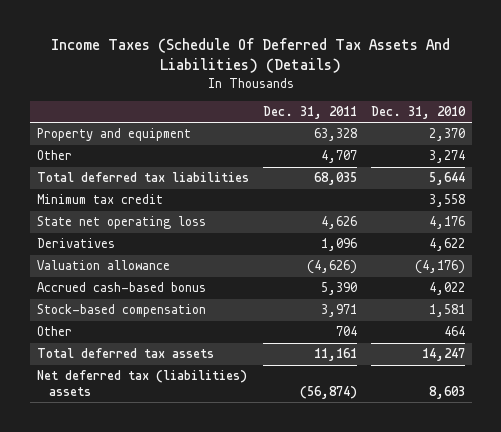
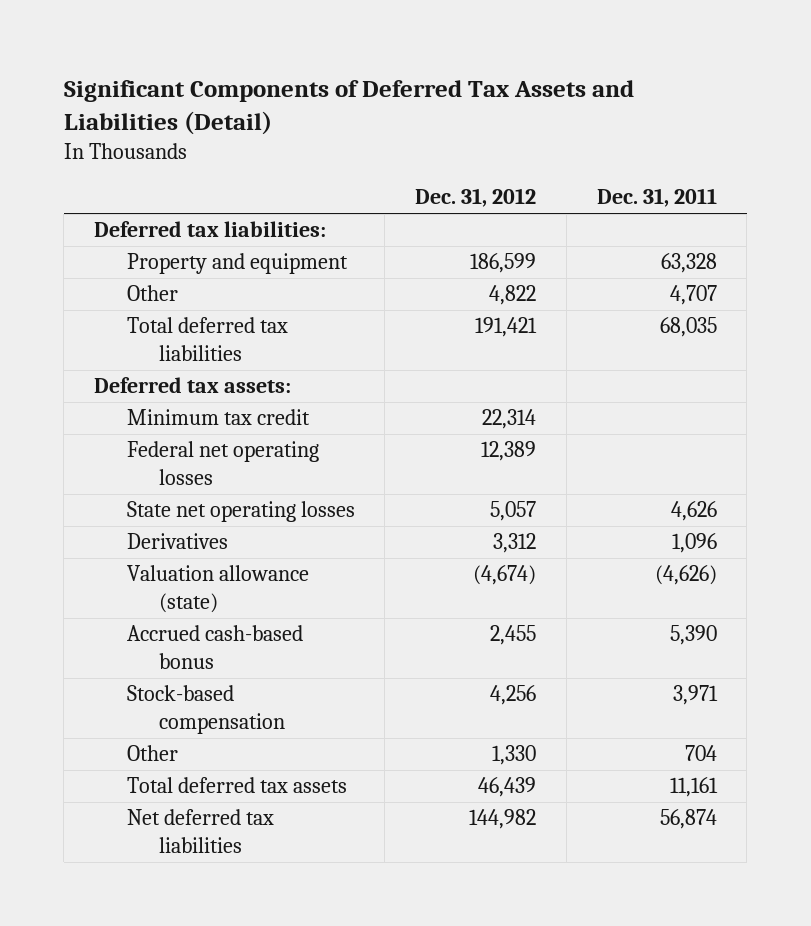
- Income Taxes (Schedule Of Deferred Tax Assets And Liabilities) (Details)
+ Significant Components of Deferred Tax Assets and Liabilities (Detail)
- | Dec. 31, 2011 | Dec. 31, 2010
+ | Dec. 31, 2012 | Dec. 31, 2011
+ Deferred tax liabilities:
+ Deferred tax assets:
- State net operating loss | 4,626 | 4,176
+ Federal net operating losses | 12,389 |
+ State net operating losses | 5,057 | 4,626
- Valuation allowance | (4,626) | (4,176)
+ Valuation allowance (state) | (4,674) | (4,626)
- Net deferred tax (liabilities) assets | (56,874) | 8,603
+ Net deferred tax liabilities | 144,982 | 56,874

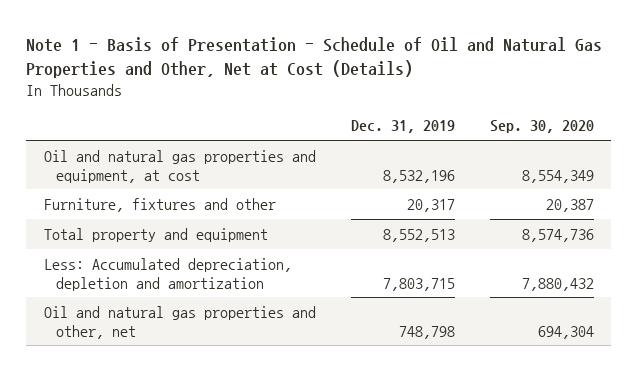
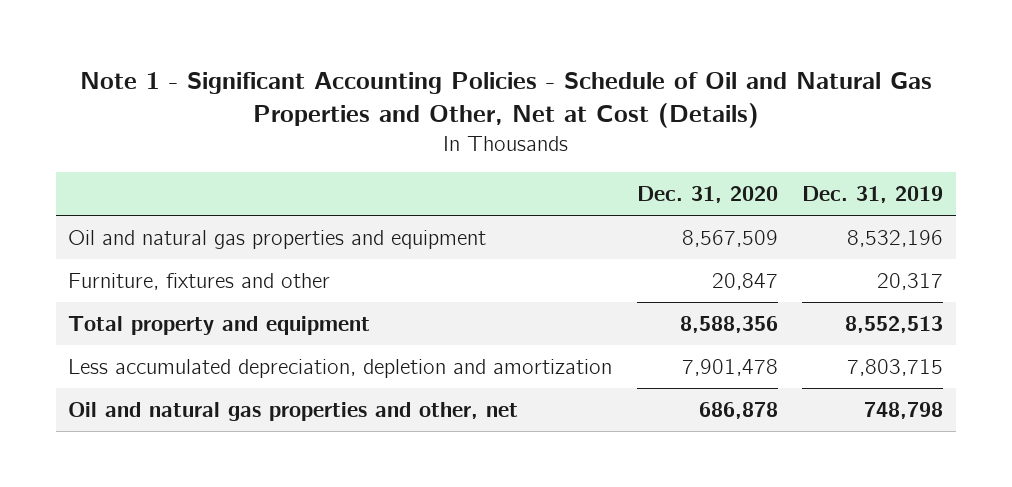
- Note 1 - Basis of Presentation - Schedule of Oil and Natural Gas Properties and Other, Net at Cost (Details)
+ Note 1 - Significant Accounting Policies - Schedule of Oil and Natural Gas Properties and Other, Net at Cost (Details)
- | Dec. 31, 2019 | Sep. 30, 2020
+ | Dec. 31, 2020 | Dec. 31, 2019
- Oil and natural gas properties and equipment, at cost | 8,532,196 | 8,554,349
+ Oil and natural gas properties and equipment | 8,567,509 | 8,532,196
- Less: Accumulated depreciation, depletion and amortization | 7,803,715 | 7,880,432
+ Less accumulated depreciation, depletion and amortization | 7,901,478 | 7,803,715

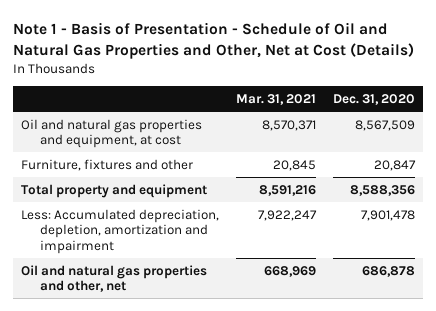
- Note 1 - Significant Accounting Policies - Schedule of Oil and Natural Gas Properties and Other, Net at Cost (Details)
+ Note 1 - Basis of Presentation - Schedule of Oil and Natural Gas Properties and Other, Net at Cost (Details)
- | Dec. 31, 2020 | Dec. 31, 2019
+ | Mar. 31, 2021 | Dec. 31, 2020
- Oil and natural gas properties and equipment | 8,567,509 | 8,532,196
+ Oil and natural gas properties and equipment, at cost | 8,570,371 | 8,567,509
- Less accumulated depreciation, depletion and amortization | 7,901,478 | 7,803,715
+ Less: Accumulated depreciation, depletion, amortization and impairment | 7,922,247 | 7,901,478

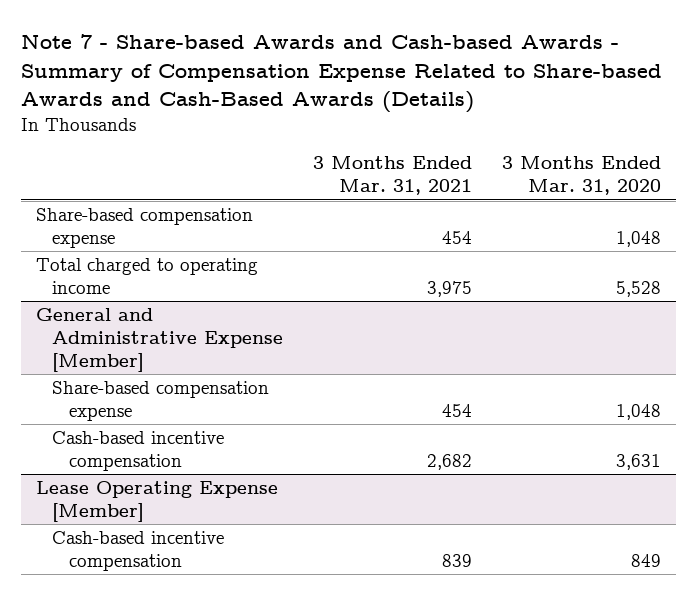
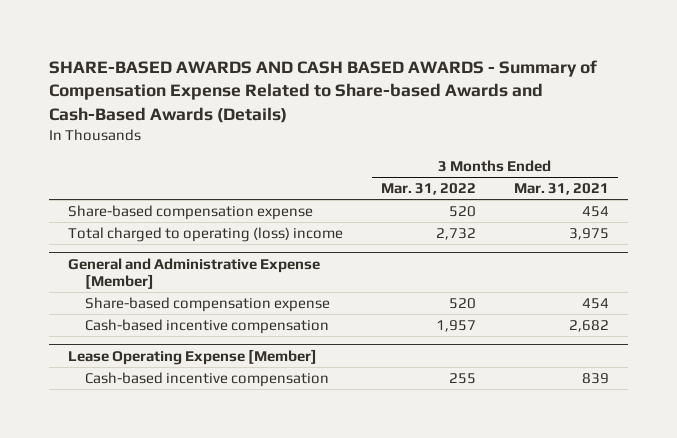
- Note 7 - Share-based Awards and Cash-based Awards - Summary of Compensation Expense Related to Share-based Awards and Cash-Based Awards (Details)
+ SHARE-BASED AWARDS AND CASH BASED AWARDS - Summary of Compensation Expense Related to Share-based Awards and Cash-Based Awards (Details)
- | 3 Months Ended Mar. 31, 2021 | 3 Months Ended Mar. 31, 2020
+ | 3 Months Ended Mar. 31, 2022 | 3 Months Ended Mar. 31, 2021
- Total charged to operating income | 3,975 | 5,528
+ Total charged to operating (loss) income | 2,732 | 3,975

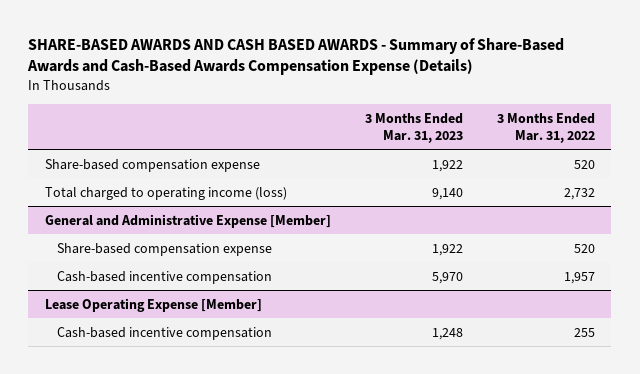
- SHARE-BASED AWARDS AND CASH BASED AWARDS - Summary of Compensation Expense Related to Share-based Awards and Cash-Based Awards (Details)
+ SHARE-BASED AWARDS AND CASH BASED AWARDS - Summary of Share-Based Awards and Cash-Based Awards Compensation Expense (Details)
- | 3 Months Ended Mar. 31, 2022 | 3 Months Ended Mar. 31, 2021
+ | 3 Months Ended Mar. 31, 2023 | 3 Months Ended Mar. 31, 2022
- Total charged to operating (loss) income | 2,732 | 3,975
+ Total charged to operating income (loss) | 9,140 | 2,732

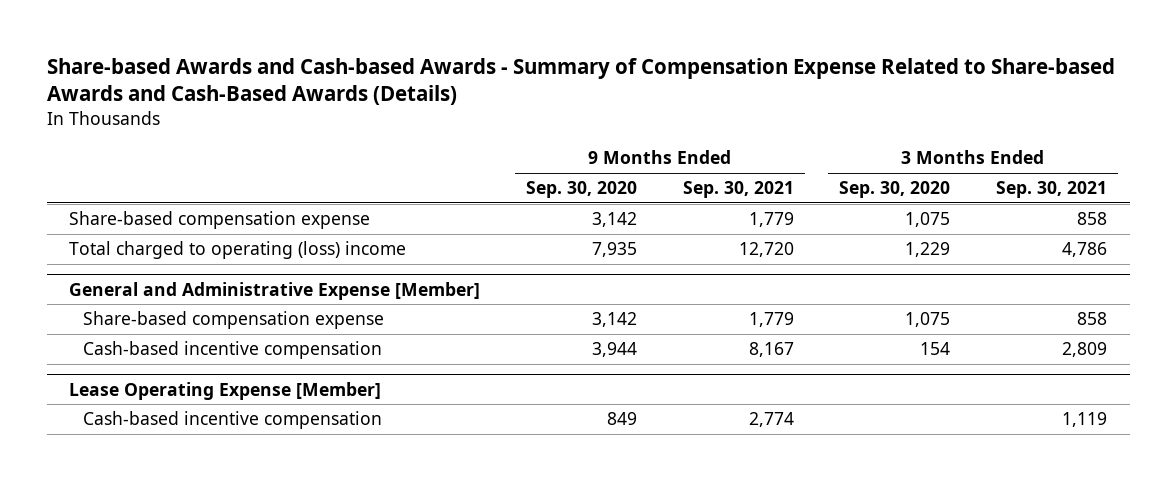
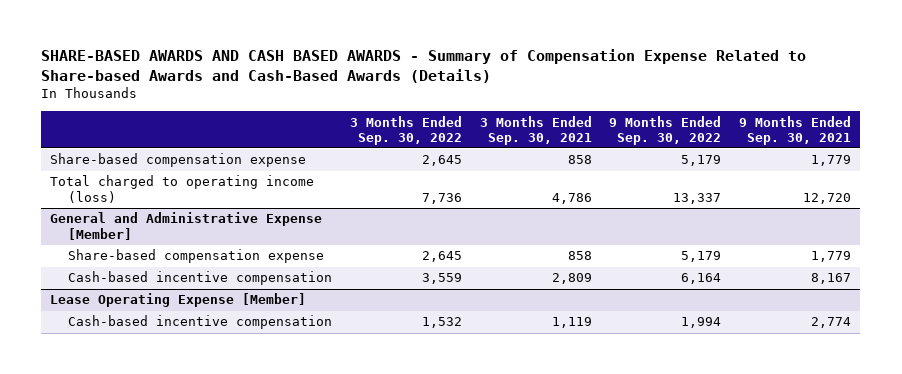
- Share-based Awards and Cash-based Awards - Summary of Compensation Expense Related to Share-based Awards and Cash-Based Awards (Details)
+ SHARE-BASED AWARDS AND CASH BASED AWARDS - Summary of Compensation Expense Related to Share-based Awards and Cash-Based Awards (Details)
- | 9 Months Ended Sep. 30, 2020 | 9 Months Ended Sep. 30, 2021 | 3 Months Ended Sep. 30, 2020 | 3 Months Ended Sep. 30, 2021
+ | 3 Months Ended Sep. 30, 2022 | 3 Months Ended Sep. 30, 2021 | 9 Months Ended Sep. 30, 2022 | 9 Months Ended Sep. 30, 2021
- Total charged to operating (loss) income | 7,935 | 12,720 | 1,229 | 4,786
+ Total charged to operating income (loss) | 7,736 | 4,786 | 13,337 | 12,720

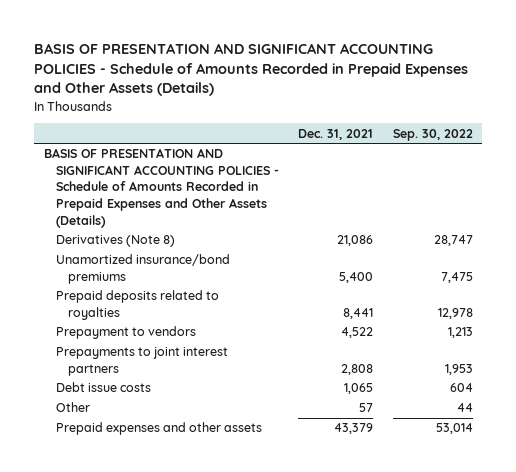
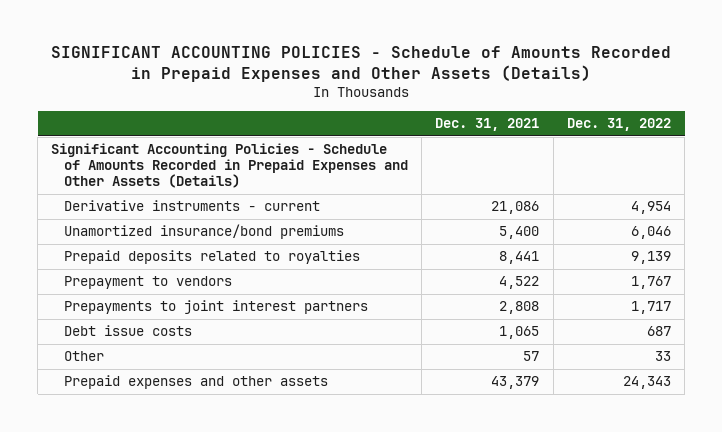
- BASIS OF PRESENTATION AND SIGNIFICANT ACCOUNTING POLICIES - Schedule of Amounts Recorded in Prepaid Expenses and Other Assets (Details)
+ SIGNIFICANT ACCOUNTING POLICIES - Schedule of Amounts Recorded in Prepaid Expenses and Other Assets (Details)
- | Dec. 31, 2021 | Sep. 30, 2022
+ | Dec. 31, 2021 | Dec. 31, 2022
- BASIS OF PRESENTATION AND SIGNIFICANT ACCOUNTING POLICIES - Schedule of Amounts Recorded in Prepaid Expenses and Other Assets (Details)
- Derivatives (Note 8) | 21,086 | 28,747
+ Significant Accounting Policies - Schedule of Amounts Recorded in Prepaid Expenses and Other Assets (Details)
+ Derivative instruments - current | 21,086 | 4,954

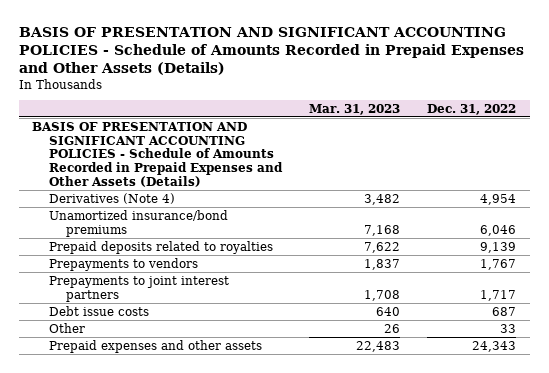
- SIGNIFICANT ACCOUNTING POLICIES - Schedule of Amounts Recorded in Prepaid Expenses and Other Assets (Details)
+ BASIS OF PRESENTATION AND SIGNIFICANT ACCOUNTING POLICIES - Schedule of Amounts Recorded in Prepaid Expenses and Other Assets (Details)
- | Dec. 31, 2021 | Dec. 31, 2022
+ | Mar. 31, 2023 | Dec. 31, 2022
- Significant Accounting Policies - Schedule of Amounts Recorded in Prepaid Expenses and Other Assets (Details)
- Derivative instruments - current | 21,086 | 4,954
+ BASIS OF PRESENTATION AND SIGNIFICANT ACCOUNTING POLICIES - Schedule of Amounts Recorded in Prepaid Expenses and Other Assets (Details)
+ Derivatives (Note 4) | 3,482 | 4,954
- Prepayment to vendors | 4,522 | 1,767
+ Prepayments to vendors | 1,837 | 1,767

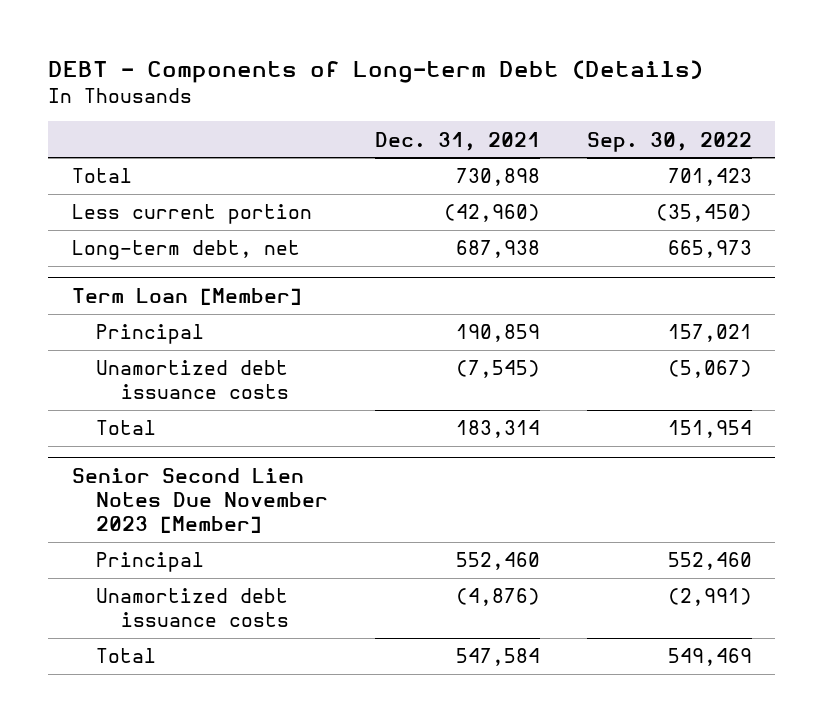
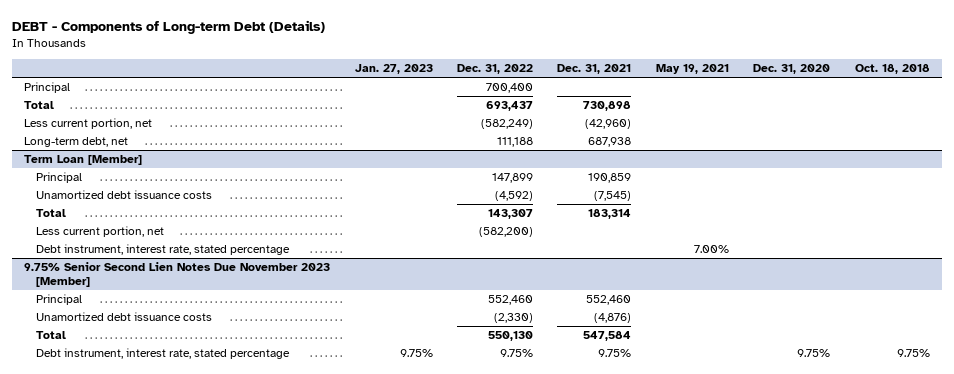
- | Dec. 31, 2021 | Sep. 30, 2022
+ | Jan. 27, 2023 | Dec. 31, 2022 | Dec. 31, 2021 | May 19, 2021 | Dec. 31, 2020 | Oct. 18, 2018
+ Principal | | 700,400 | | | |
- Less current portion | (42,960) | (35,450)
+ Less current portion, net | | (582,249) | (42,960) | | |
- Senior Second Lien Notes Due November 2023 [Member]
@ Term Loan [Member]
+ Less current portion, net | | (582,200) | | | |
+ Debt instrument, interest rate, stated percentage | | | | 7.00% | |
+ 9.75% Senior Second Lien Notes Due November 2023 [Member]
+ Debt instrument, interest rate, stated percentage | 9.75% | 9.75% | 9.75% | | 9.75% | 9.75%

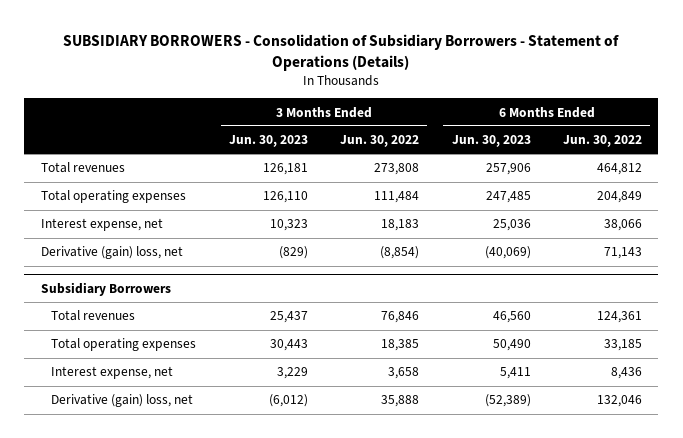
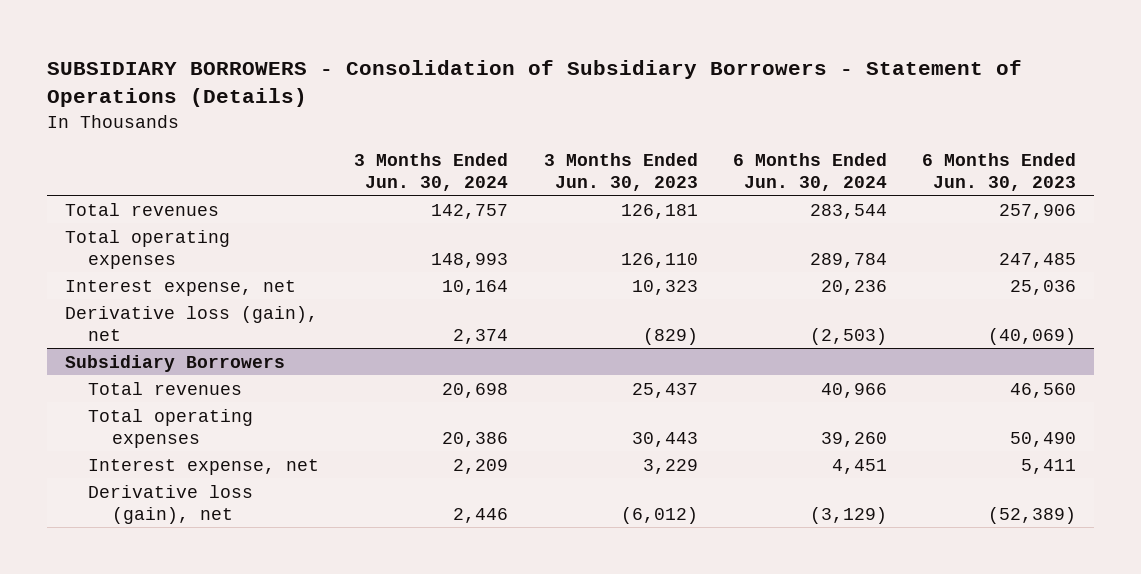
- | 3 Months Ended Jun. 30, 2023 | 3 Months Ended Jun. 30, 2022 | 6 Months Ended Jun. 30, 2023 | 6 Months Ended Jun. 30, 2022
+ | 3 Months Ended Jun. 30, 2024 | 3 Months Ended Jun. 30, 2023 | 6 Months Ended Jun. 30, 2024 | 6 Months Ended Jun. 30, 2023
- Derivative (gain) loss, net | (829) | (8,854) | (40,069) | 71,143
+ Derivative loss (gain), net | 2,374 | (829) | (2,503) | (40,069)
@ Subsidiary Borrowers
- Derivative (gain) loss, net | (6,012) | 35,888 | (52,389) | 132,046
+ Derivative loss (gain), net | 2,446 | (6,012) | (3,129) | (52,389)

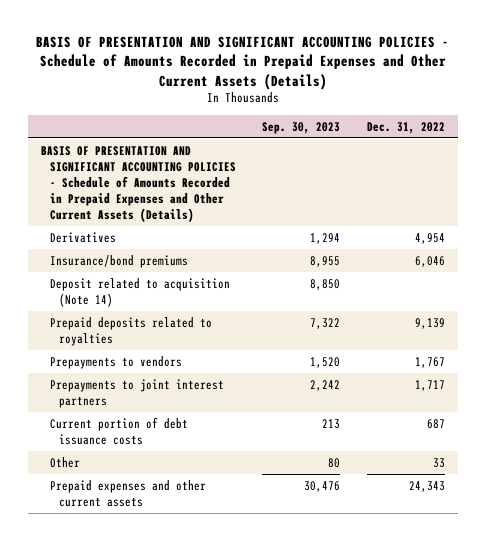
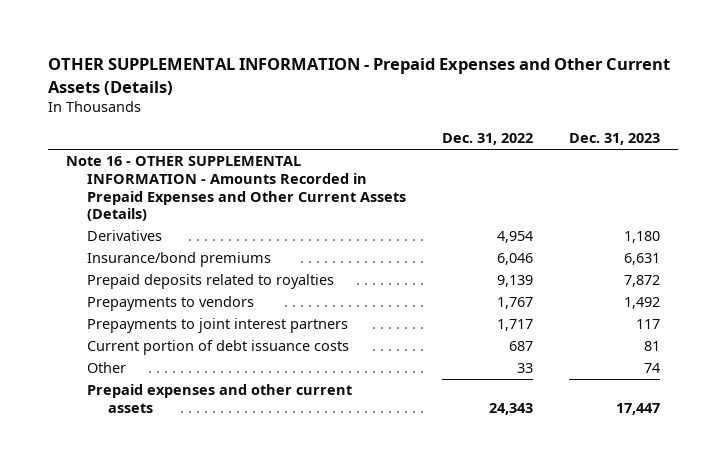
- BASIS OF PRESENTATION AND SIGNIFICANT ACCOUNTING POLICIES - Schedule of Amounts Recorded in Prepaid Expenses and Other Current Assets (Details)
+ OTHER SUPPLEMENTAL INFORMATION - Prepaid Expenses and Other Current Assets (Details)
- | Sep. 30, 2023 | Dec. 31, 2022
+ | Dec. 31, 2022 | Dec. 31, 2023
- BASIS OF PRESENTATION AND SIGNIFICANT ACCOUNTING POLICIES - Schedule of Amounts Recorded in Prepaid Expenses and Other Current Assets (Details)
+ Note 16 - OTHER SUPPLEMENTAL INFORMATION - Amounts Recorded in Prepaid Expenses and Other Current Assets (Details)
- Deposit related to acquisition (Note 14) | 8,850 |

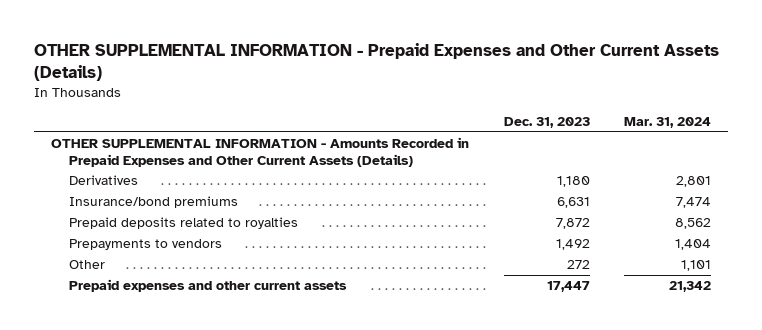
- | Dec. 31, 2022 | Dec. 31, 2023
+ | Dec. 31, 2023 | Mar. 31, 2024
- Note 16 - OTHER SUPPLEMENTAL INFORMATION - Amounts Recorded in Prepaid Expenses and Other Current Assets (Details)
+ OTHER SUPPLEMENTAL INFORMATION - Amounts Recorded in Prepaid Expenses and Other Current Assets (Details)
- Prepayments to joint interest partners | 1,717 | 117
- Current portion of debt issuance costs | 687 | 81
- Other | 33 | 74
+ Other | 272 | 1,101

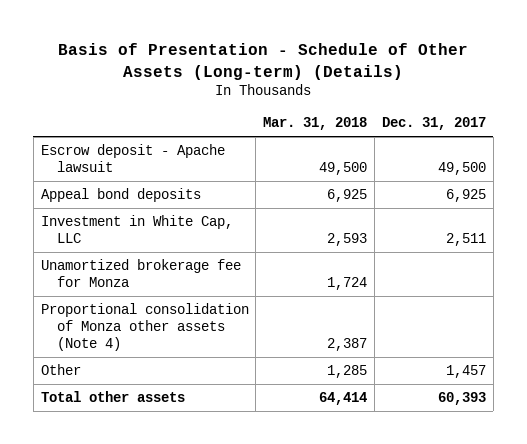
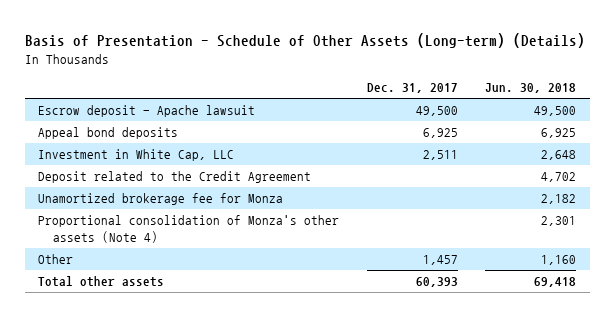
- | Mar. 31, 2018 | Dec. 31, 2017
+ | Dec. 31, 2017 | Jun. 30, 2018
+ Deposit related to the Credit Agreement | | 4,702
- Proportional consolidation of Monza other assets (Note 4) | 2,387 |
+ Proportional consolidation of Monza's other assets (Note 4) | | 2,301

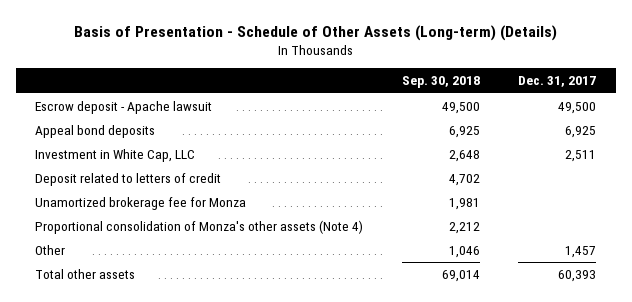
- | Dec. 31, 2017 | Jun. 30, 2018
+ | Sep. 30, 2018 | Dec. 31, 2017
- Deposit related to the Credit Agreement | | 4,702
+ Deposit related to letters of credit | 4,702 |

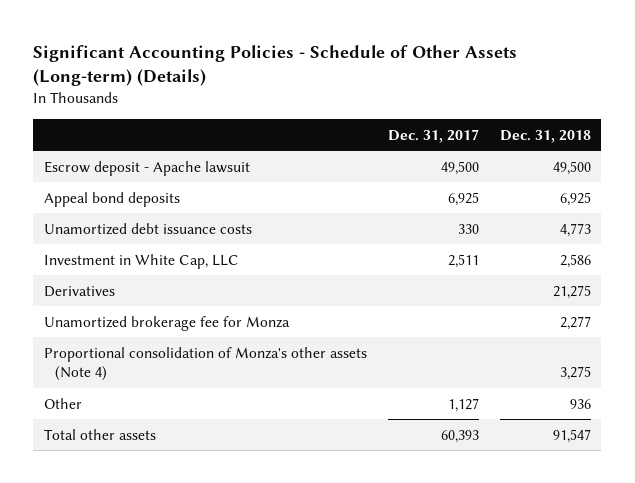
- Basis of Presentation - Schedule of Other Assets (Long-term) (Details)
+ Significant Accounting Policies - Schedule of Other Assets (Long-term) (Details)
- | Sep. 30, 2018 | Dec. 31, 2017
+ | Dec. 31, 2017 | Dec. 31, 2018
+ Unamortized debt issuance costs | 330 | 4,773
- Deposit related to letters of credit | 4,702 |
+ Derivatives | | 21,275
- Other | 1,046 | 1,457
+ Other | 1,127 | 936

